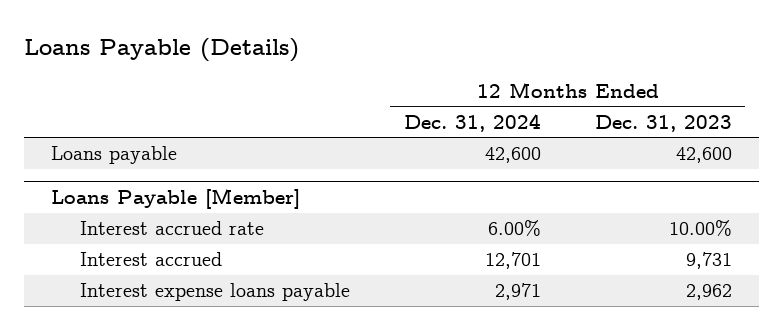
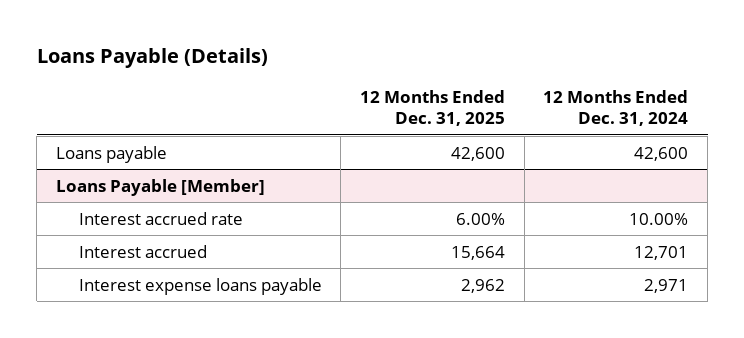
- | 12 Months Ended Dec. 31, 2024 | 12 Months Ended Dec. 31, 2023
+ | 12 Months Ended Dec. 31, 2025 | 12 Months Ended Dec. 31, 2024
@ Loans Payable [Member]
- Interest accrued rate | 6.00% | 10.00%
+ Interest accrued rate | 6.00% | 10.00%

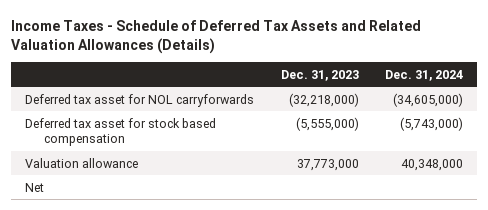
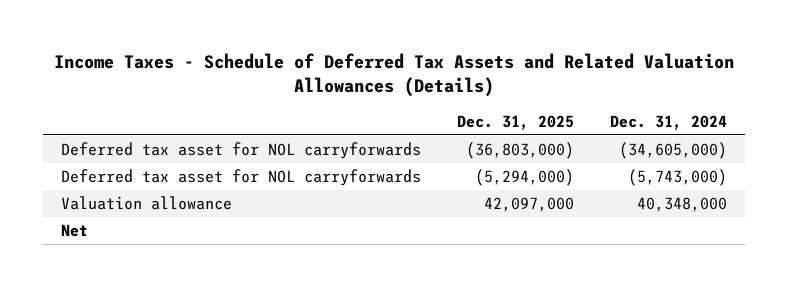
- | Dec. 31, 2023 | Dec. 31, 2024
+ | Dec. 31, 2025 | Dec. 31, 2024
- Deferred tax asset for stock based compensation | (5,555,000) | (5,743,000)
+ Deferred tax asset for NOL carryforwards | (5,294,000) | (5,743,000)

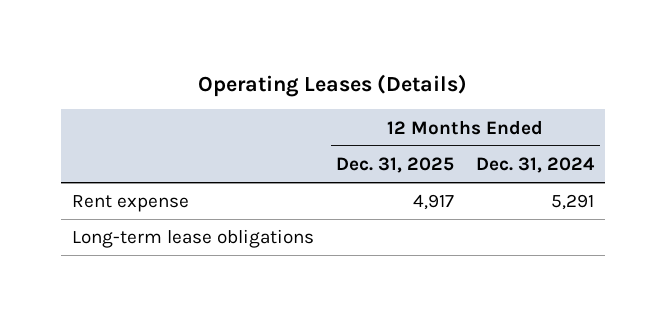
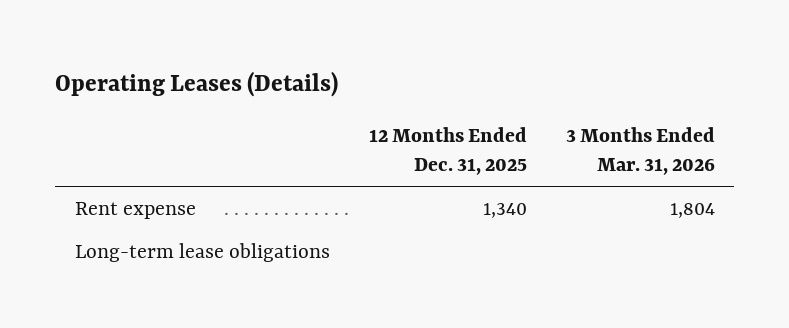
- | 12 Months Ended Dec. 31, 2025 | 12 Months Ended Dec. 31, 2024
+ | 12 Months Ended Dec. 31, 2025 | 3 Months Ended Mar. 31, 2026
- Rent expense | 4,917 | 5,291
+ Rent expense | 1,340 | 1,804

